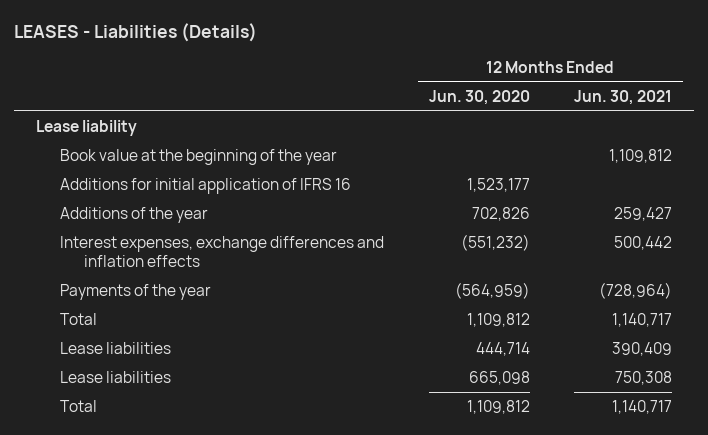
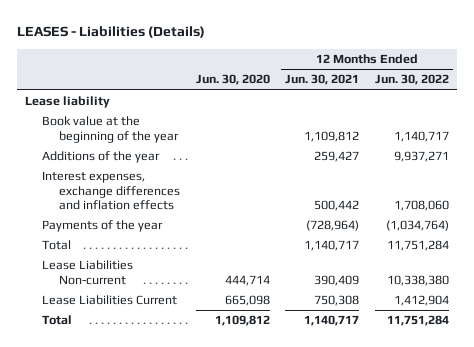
- | 12 Months Ended Jun. 30, 2020 | 12 Months Ended Jun. 30, 2021
+ | Jun. 30, 2020 | 12 Months Ended Jun. 30, 2021 | 12 Months Ended Jun. 30, 2022
- Additions for initial application of IFRS 16 | 1,523,177 |
- Lease liabilities | 444,714 | 390,409
- Lease liabilities | 665,098 | 750,308
+ Lease Liabilities Non-current | 444,714 | 390,409 | 10,338,380
+ Lease Liabilities Current | 665,098 | 750,308 | 1,412,904

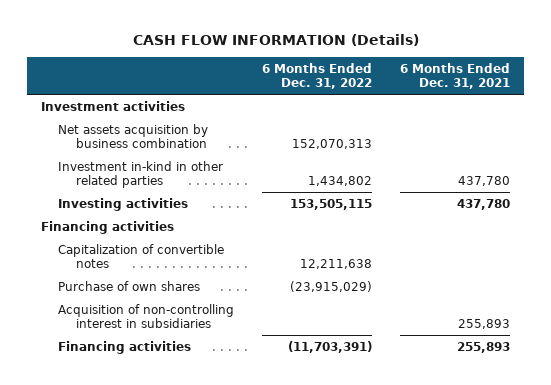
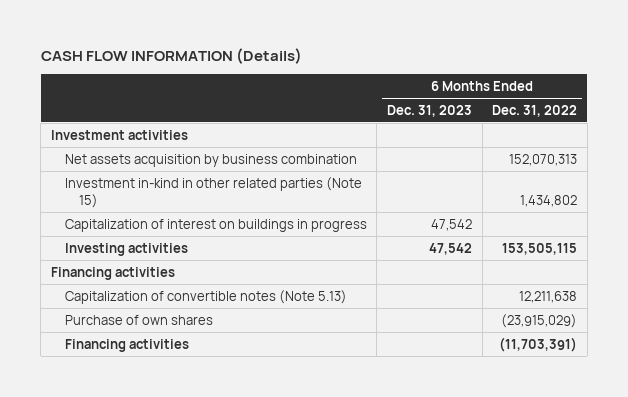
- | 6 Months Ended Dec. 31, 2022 | 6 Months Ended Dec. 31, 2021
+ | 6 Months Ended Dec. 31, 2023 | 6 Months Ended Dec. 31, 2022
- Investment in-kind in other related parties | 1,434,802 | 437,780
+ Investment in-kind in other related parties (Note 15) | | 1,434,802
+ Capitalization of interest on buildings in progress | 47,542 |
- Capitalization of convertible notes | 12,211,638 |
+ Capitalization of convertible notes (Note 5.13) | | 12,211,638
- Acquisition of non-controlling interest in subsidiaries | | 255,893

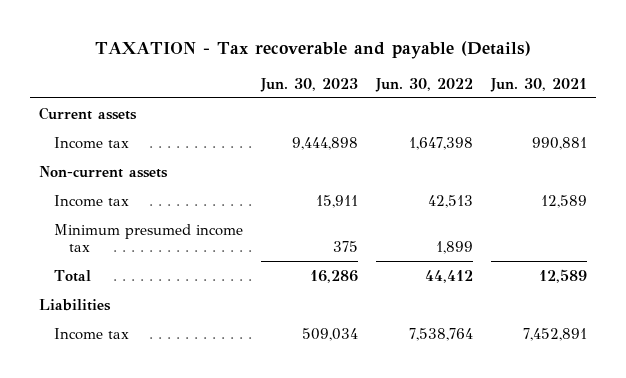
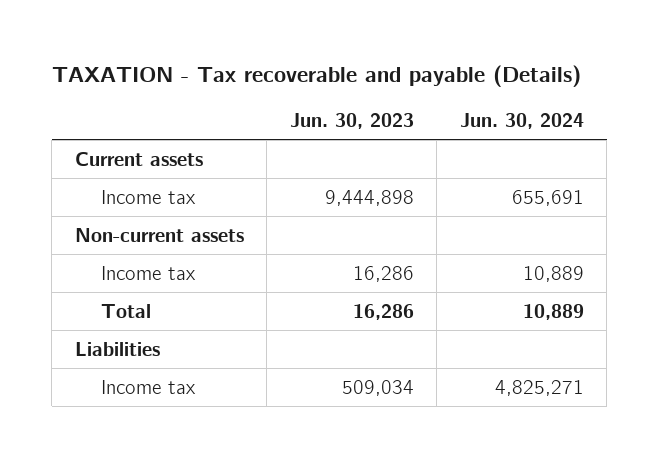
- | Jun. 30, 2023 | Jun. 30, 2022 | Jun. 30, 2021
+ | Jun. 30, 2023 | Jun. 30, 2024
- Income tax | 15,911 | 42,513 | 12,589
- Minimum presumed income tax | 375 | 1,899 |
+ Income tax | 16,286 | 10,889

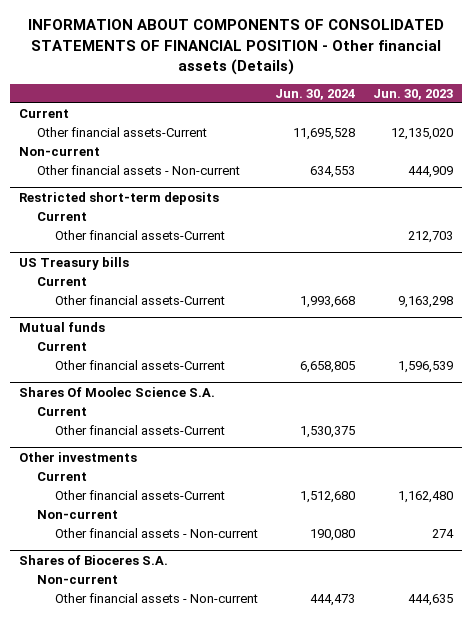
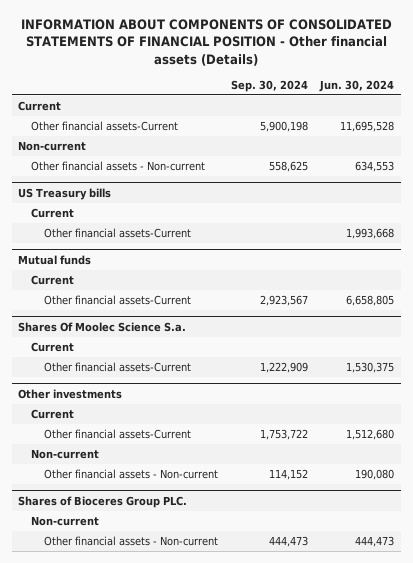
- | Jun. 30, 2024 | Jun. 30, 2023
+ | Sep. 30, 2024 | Jun. 30, 2024
- Restricted short-term deposits
- Current
- Other financial assets-Current | | 212,703
- Shares Of Moolec Science S.A.
+ Shares Of Moolec Science S.a.
- Shares of Bioceres S.A.
+ Shares of Bioceres Group PLC.

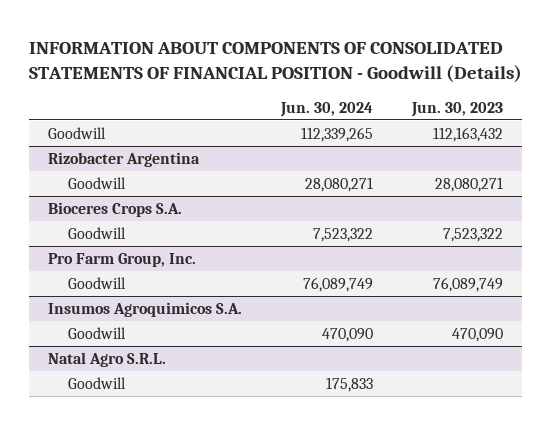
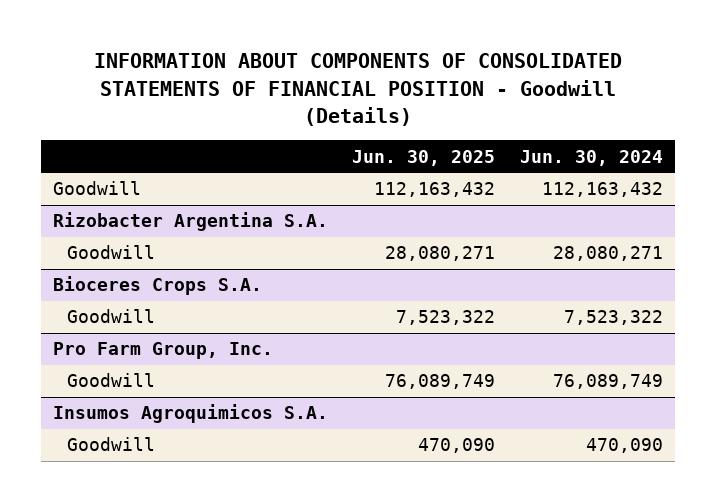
- | Jun. 30, 2024 | Jun. 30, 2023
+ | Jun. 30, 2025 | Jun. 30, 2024
- Goodwill | 112,339,265 | 112,163,432
- Rizobacter Argentina
+ Goodwill | 112,163,432 | 112,163,432
+ Rizobacter Argentina S.A.
- Natal Agro S.R.L.
- Goodwill | 175,833 |

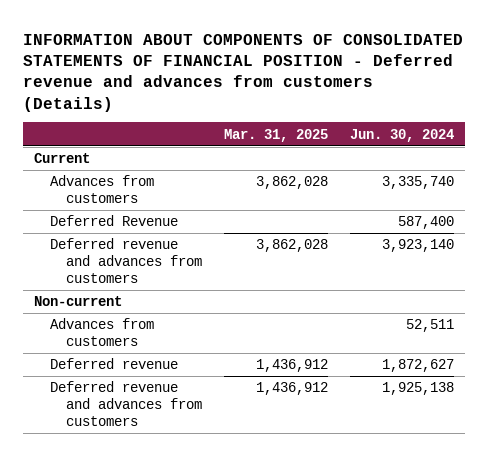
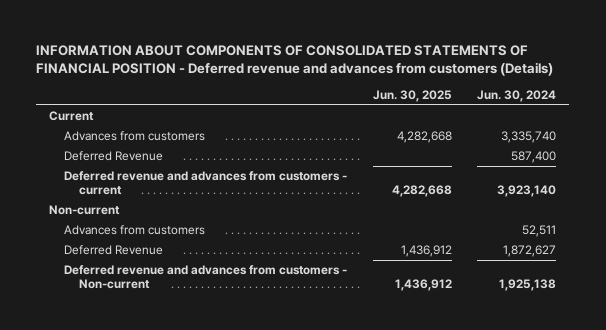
- | Mar. 31, 2025 | Jun. 30, 2024
+ | Jun. 30, 2025 | Jun. 30, 2024
- Deferred revenue and advances from customers | 3,862,028 | 3,923,140
+ Deferred revenue and advances from customers - current | 4,282,668 | 3,923,140
- Deferred revenue | 1,436,912 | 1,872,627
- Deferred revenue and advances from customers | 1,436,912 | 1,925,138
+ Deferred Revenue | 1,436,912 | 1,872,627
+ Deferred revenue and advances from customers - Non-current | 1,436,912 | 1,925,138

